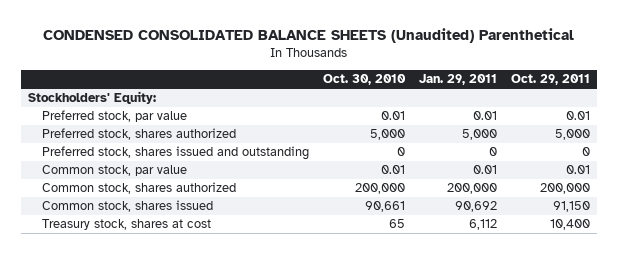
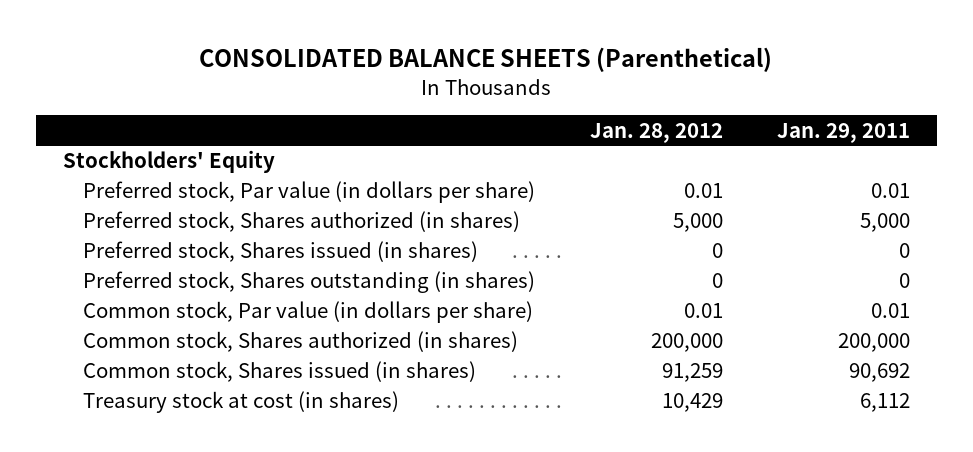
- CONDENSED CONSOLIDATED BALANCE SHEETS (Unaudited) Parenthetical
+ CONSOLIDATED BALANCE SHEETS (Parenthetical)
- | Oct. 30, 2010 | Jan. 29, 2011 | Oct. 29, 2011
+ | Jan. 28, 2012 | Jan. 29, 2011
- Stockholders' Equity:
- Preferred stock, par value | 0.01 | 0.01 | 0.01
- Preferred stock, shares authorized | 5,000 | 5,000 | 5,000
- Preferred stock, shares issued and outstanding | 0 | 0 | 0
- Common stock, par value | 0.01 | 0.01 | 0.01
- Common stock, shares authorized | 200,000 | 200,000 | 200,000
- Common stock, shares issued | 90,661 | 90,692 | 91,150
- Treasury stock, shares at cost | 65 | 6,112 | 10,400
+ Stockholders' Equity
+ Preferred stock, Par value (in dollars per share) | 0.01 | 0.01
+ Preferred stock, Shares authorized (in shares) | 5,000 | 5,000
+ Preferred stock, Shares issued (in shares) | 0 | 0
+ Preferred stock, Shares outstanding (in shares) | 0 | 0
+ Common stock, Par value (in dollars per share) | 0.01 | 0.01
+ Common stock, Shares authorized (in shares) | 200,000 | 200,000
+ Common stock, Shares issued (in shares) | 91,259 | 90,692
+ Treasury stock at cost (in shares) | 10,429 | 6,112

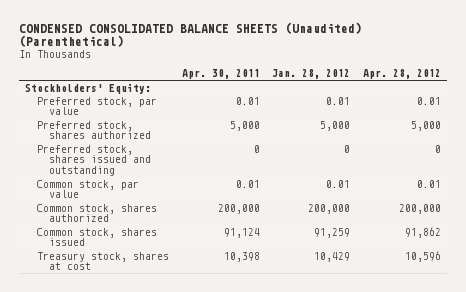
- CONSOLIDATED BALANCE SHEETS (Parenthetical)
+ CONDENSED CONSOLIDATED BALANCE SHEETS (Unaudited) (Parenthetical)
- | Jan. 28, 2012 | Jan. 29, 2011
+ | Apr. 30, 2011 | Jan. 28, 2012 | Apr. 28, 2012
- Stockholders' Equity
- Preferred stock, Par value (in dollars per share) | 0.01 | 0.01
- Preferred stock, Shares authorized (in shares) | 5,000 | 5,000
- Preferred stock, Shares issued (in shares) | 0 | 0
- Preferred stock, Shares outstanding (in shares) | 0 | 0
- Common stock, Par value (in dollars per share) | 0.01 | 0.01
- Common stock, Shares authorized (in shares) | 200,000 | 200,000
- Common stock, Shares issued (in shares) | 91,259 | 90,692
- Treasury stock at cost (in shares) | 10,429 | 6,112
+ Stockholders' Equity:
+ Preferred stock, par value | 0.01 | 0.01 | 0.01
+ Preferred stock, shares authorized | 5,000 | 5,000 | 5,000
+ Preferred stock, shares issued and outstanding | 0 | 0 | 0
+ Common stock, par value | 0.01 | 0.01 | 0.01
+ Common stock, shares authorized | 200,000 | 200,000 | 200,000
+ Common stock, shares issued | 91,124 | 91,259 | 91,862
+ Treasury stock, shares at cost | 10,398 | 10,429 | 10,596

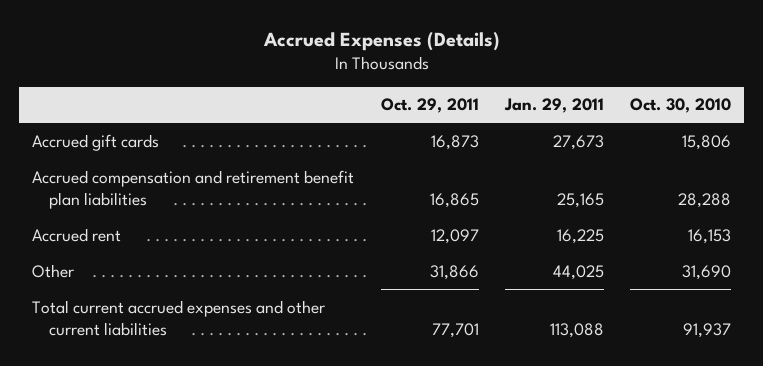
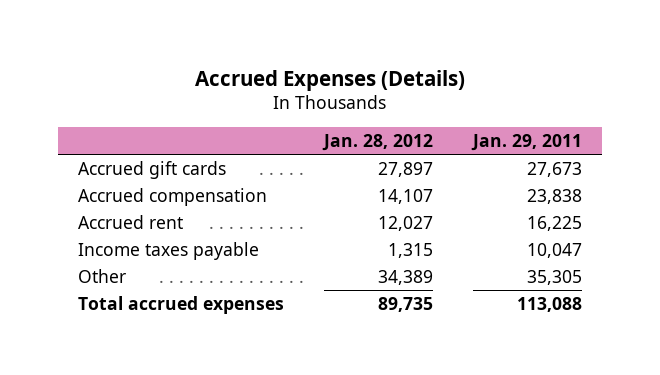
- | Oct. 29, 2011 | Jan. 29, 2011 | Oct. 30, 2010
+ | Jan. 28, 2012 | Jan. 29, 2011
- Accrued compensation and retirement benefit plan liabilities | 16,865 | 25,165 | 28,288
+ Accrued compensation | 14,107 | 23,838
- Other | 31,866 | 44,025 | 31,690
- Total current accrued expenses and other current liabilities | 77,701 | 113,088 | 91,937
+ Income taxes payable | 1,315 | 10,047
+ Other | 34,389 | 35,305
+ Total accrued expenses | 89,735 | 113,088

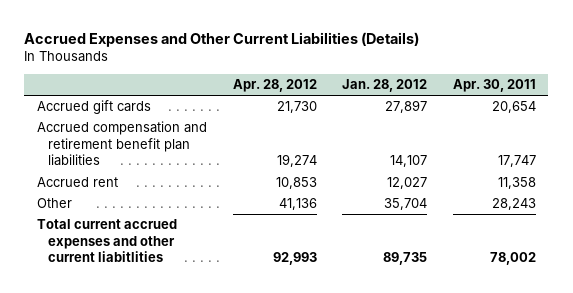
- Accrued Expenses (Details)
+ Accrued Expenses and Other Current Liabilities (Details)
- | Jan. 28, 2012 | Jan. 29, 2011
+ | Apr. 28, 2012 | Jan. 28, 2012 | Apr. 30, 2011
- Accrued compensation | 14,107 | 23,838
+ Accrued compensation and retirement benefit plan liabilities | 19,274 | 14,107 | 17,747
- Income taxes payable | 1,315 | 10,047
- Other | 34,389 | 35,305
- Total accrued expenses | 89,735 | 113,088
+ Other | 41,136 | 35,704 | 28,243
+ Total current accrued expenses and other current liabitlities | 92,993 | 89,735 | 78,002

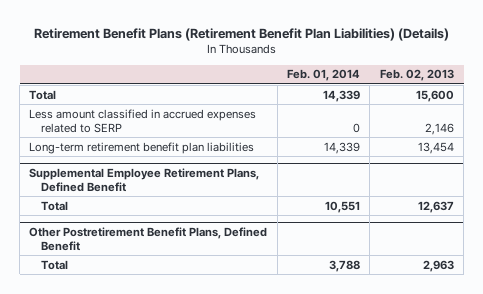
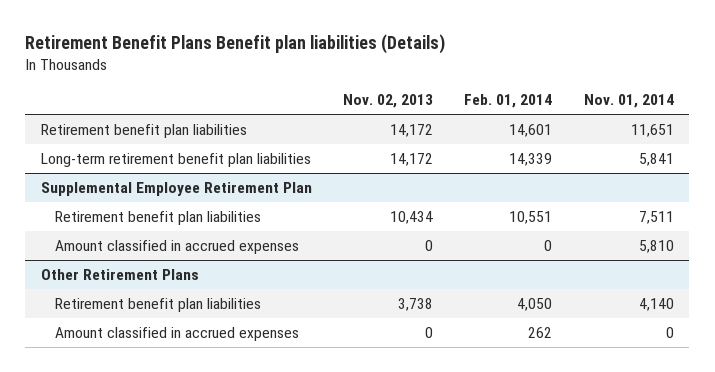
- Retirement Benefit Plans (Retirement Benefit Plan Liabilities) (Details)
+ Retirement Benefit Plans Benefit plan liabilities (Details)
- | Feb. 01, 2014 | Feb. 02, 2013
+ | Nov. 02, 2013 | Feb. 01, 2014 | Nov. 01, 2014
- Total | 14,339 | 15,600
- Less amount classified in accrued expenses related to SERP | 0 | 2,146
+ Retirement benefit plan liabilities | 14,172 | 14,601 | 11,651
- Supplemental Employee Retirement Plans, Defined Benefit
- Total | 10,551 | 12,637
- Other Postretirement Benefit Plans, Defined Benefit
- Total | 3,788 | 2,963
+ Supplemental Employee Retirement Plan
+ Retirement benefit plan liabilities | 10,434 | 10,551 | 7,511
+ Amount classified in accrued expenses | 0 | 0 | 5,810
+ Other Retirement Plans
+ Retirement benefit plan liabilities | 3,738 | 4,050 | 4,140
+ Amount classified in accrued expenses | 0 | 262 | 0

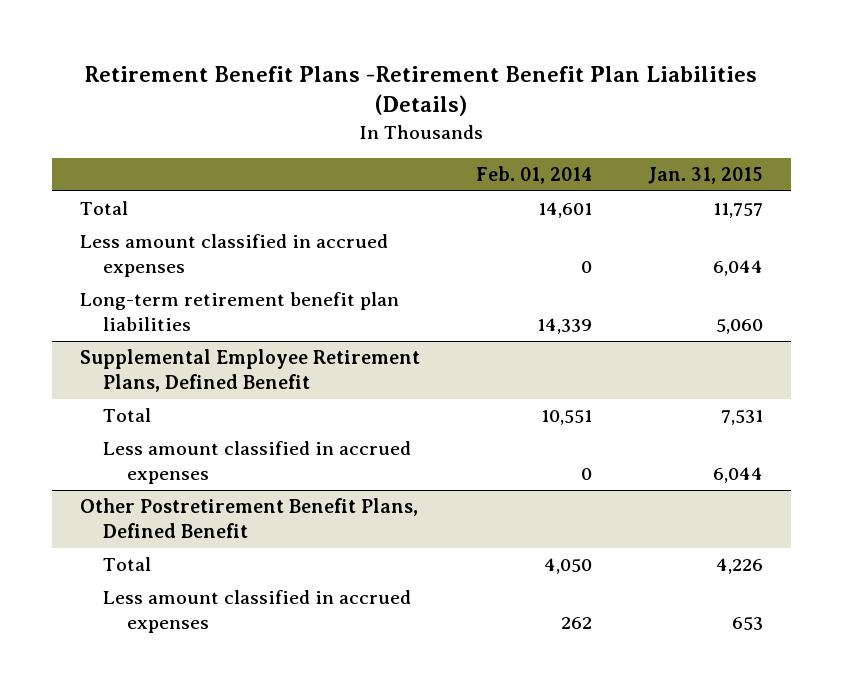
- Retirement Benefit Plans Benefit plan liabilities (Details)
+ Retirement Benefit Plans -Retirement Benefit Plan Liabilities (Details)
- | Nov. 02, 2013 | Feb. 01, 2014 | Nov. 01, 2014
+ | Feb. 01, 2014 | Jan. 31, 2015
- Retirement benefit plan liabilities | 14,172 | 14,601 | 11,651
+ Total | 14,601 | 11,757
+ Less amount classified in accrued expenses | 0 | 6,044
- Supplemental Employee Retirement Plan
- Retirement benefit plan liabilities | 10,434 | 10,551 | 7,511
- Amount classified in accrued expenses | 0 | 0 | 5,810
- Other Retirement Plans
- Retirement benefit plan liabilities | 3,738 | 4,050 | 4,140
- Amount classified in accrued expenses | 0 | 262 | 0
+ Supplemental Employee Retirement Plans, Defined Benefit
+ Total | 10,551 | 7,531
+ Less amount classified in accrued expenses | 0 | 6,044
+ Other Postretirement Benefit Plans, Defined Benefit
+ Total | 4,050 | 4,226
+ Less amount classified in accrued expenses | 262 | 653

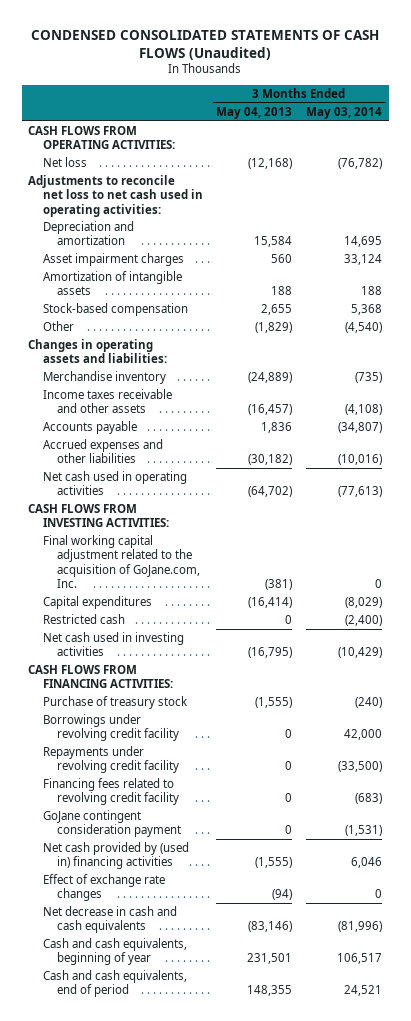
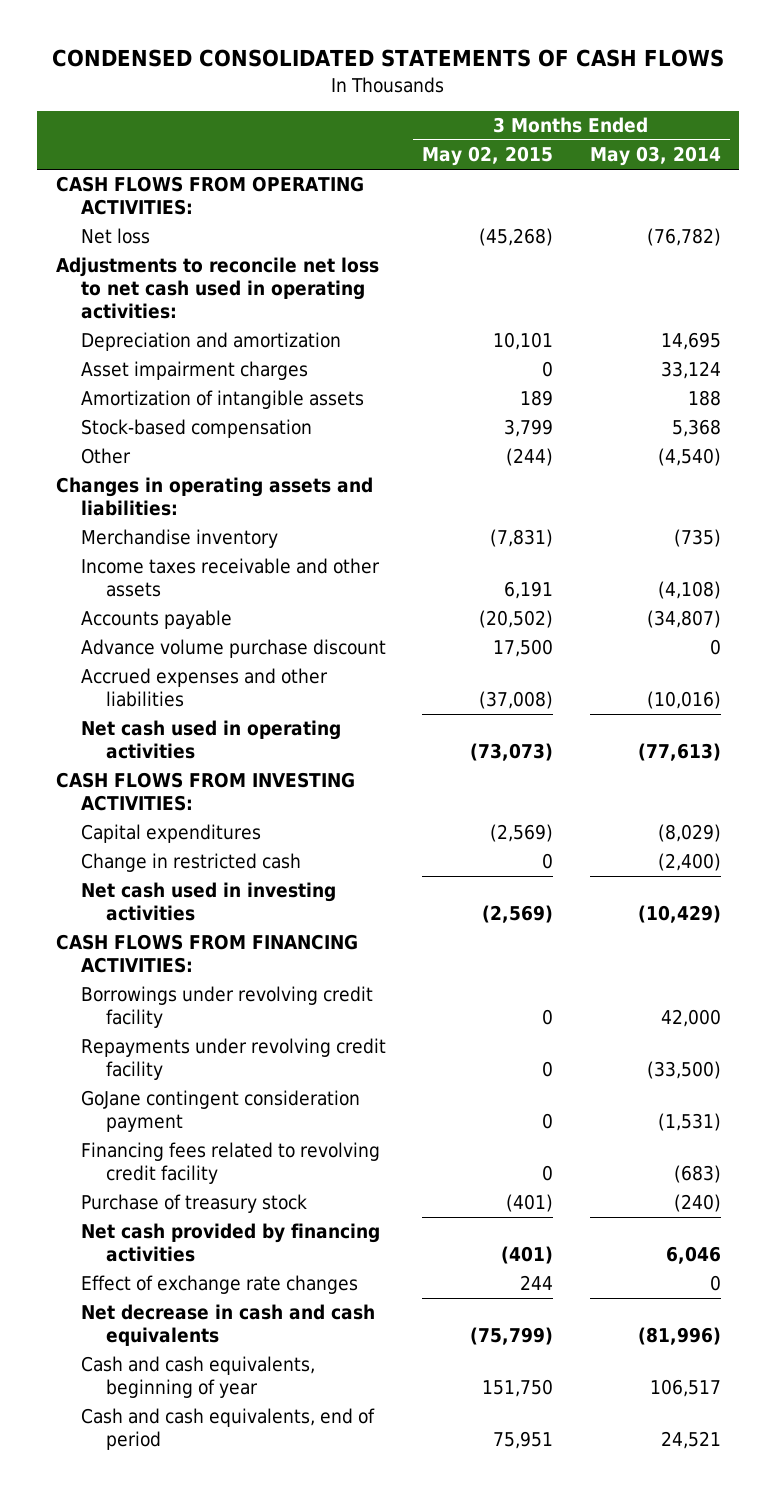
- CONDENSED CONSOLIDATED STATEMENTS OF CASH FLOWS (Unaudited)
+ CONDENSED CONSOLIDATED STATEMENTS OF CASH FLOWS
- | 3 Months Ended May 04, 2013 | 3 Months Ended May 03, 2014
+ | 3 Months Ended May 02, 2015 | 3 Months Ended May 03, 2014
+ Advance volume purchase discount | 17,500 | 0
- Final working capital adjustment related to the acquisition of GoJane.com, Inc. | (381) | 0
- Restricted cash | 0 | (2,400)
+ Change in restricted cash | 0 | (2,400)
- Net cash provided by (used in) financing activities | (1,555) | 6,046
moved down: Financing fees related to revolving credit facility | 0 | (683)
moved down: Purchase of treasury stock | (401) | (240)
+ Net cash provided by financing activities | (401) | 6,046

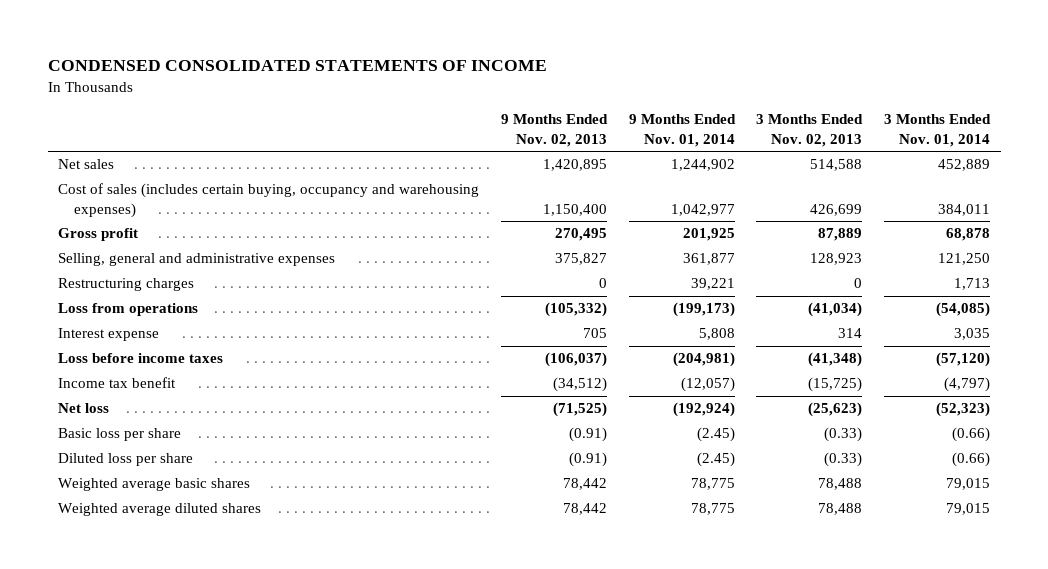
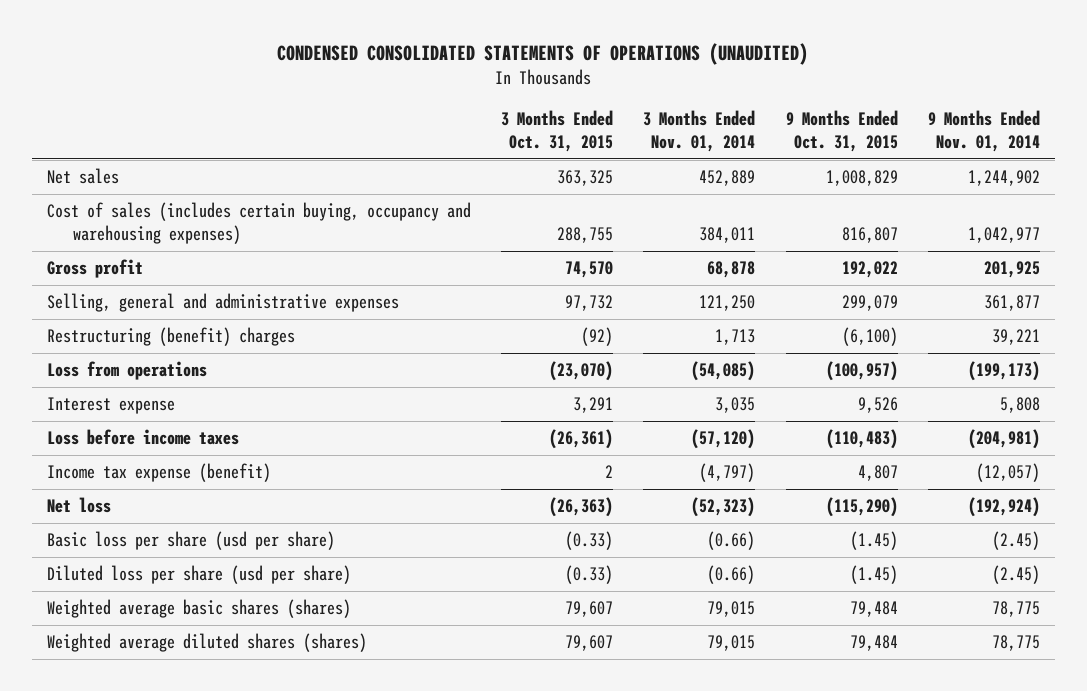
- CONDENSED CONSOLIDATED STATEMENTS OF INCOME
+ CONDENSED CONSOLIDATED STATEMENTS OF OPERATIONS (UNAUDITED)
- | 9 Months Ended Nov. 02, 2013 | 9 Months Ended Nov. 01, 2014 | 3 Months Ended Nov. 02, 2013 | 3 Months Ended Nov. 01, 2014
+ | 3 Months Ended Oct. 31, 2015 | 3 Months Ended Nov. 01, 2014 | 9 Months Ended Oct. 31, 2015 | 9 Months Ended Nov. 01, 2014
- Restructuring charges | 0 | 39,221 | 0 | 1,713
+ Restructuring (benefit) charges | (92) | 1,713 | (6,100) | 39,221
- Income tax benefit | (34,512) | (12,057) | (15,725) | (4,797)
+ Income tax expense (benefit) | 2 | (4,797) | 4,807 | (12,057)
- Basic loss per share | (0.91) | (2.45) | (0.33) | (0.66)
- Diluted loss per share | (0.91) | (2.45) | (0.33) | (0.66)
- Weighted average basic shares | 78,442 | 78,775 | 78,488 | 79,015
- Weighted average diluted shares | 78,442 | 78,775 | 78,488 | 79,015
+ Basic loss per share (usd per share) | (0.33) | (0.66) | (1.45) | (2.45)
+ Diluted loss per share (usd per share) | (0.33) | (0.66) | (1.45) | (2.45)
+ Weighted average basic shares (shares) | 79,607 | 79,015 | 79,484 | 78,775
+ Weighted average diluted shares (shares) | 79,607 | 79,015 | 79,484 | 78,775

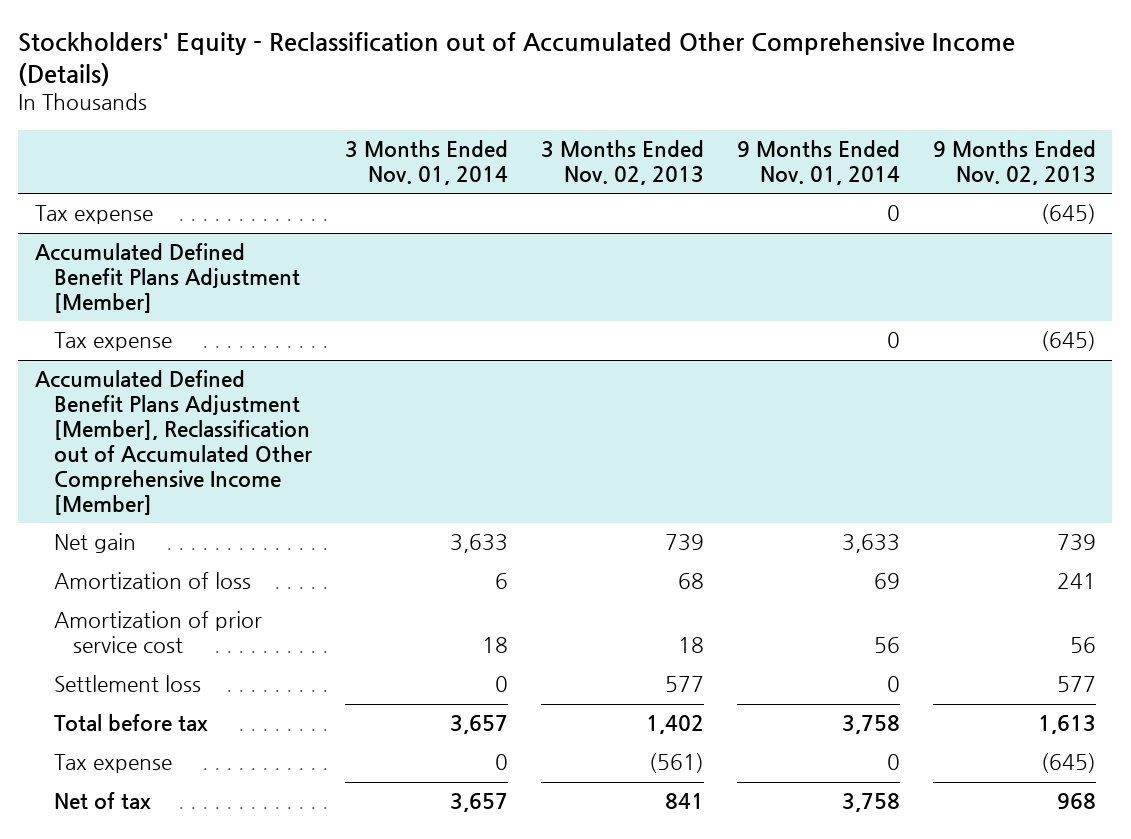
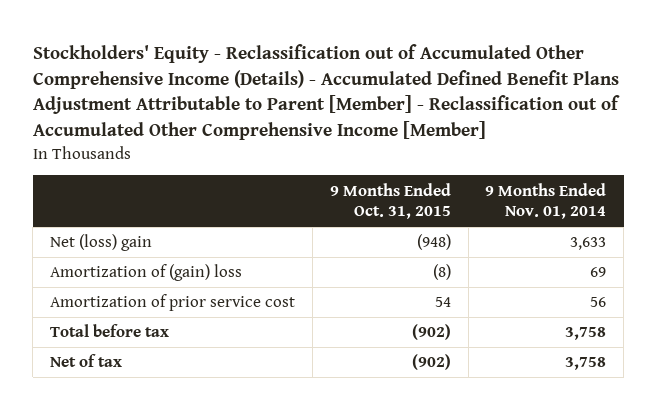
- Stockholders' Equity - Reclassification out of Accumulated Other Comprehensive Income (Details)
+ Stockholders' Equity - Reclassification out of Accumulated Other Comprehensive Income (Details) - Accumulated Defined Benefit Plans Adjustment Attributable to Parent [Member] - Reclassification out of Accumulated Other Comprehensive Income [Member]
- | 3 Months Ended Nov. 01, 2014 | 3 Months Ended Nov. 02, 2013 | 9 Months Ended Nov. 01, 2014 | 9 Months Ended Nov. 02, 2013
+ | 9 Months Ended Oct. 31, 2015 | 9 Months Ended Nov. 01, 2014
- Tax expense | | | 0 | (645)
- Accumulated Defined Benefit Plans Adjustment [Member]
- Tax expense | | | 0 | (645)
- Accumulated Defined Benefit Plans Adjustment [Member], Reclassification out of Accumulated Other Comprehensive Income [Member]
- Net gain | 3,633 | 739 | 3,633 | 739
- Amortization of loss | 6 | 68 | 69 | 241
+ Net (loss) gain | (948) | 3,633
+ Amortization of (gain) loss | (8) | 69
- Settlement loss | 0 | 577 | 0 | 577
- Tax expense | 0 | (561) | 0 | (645)

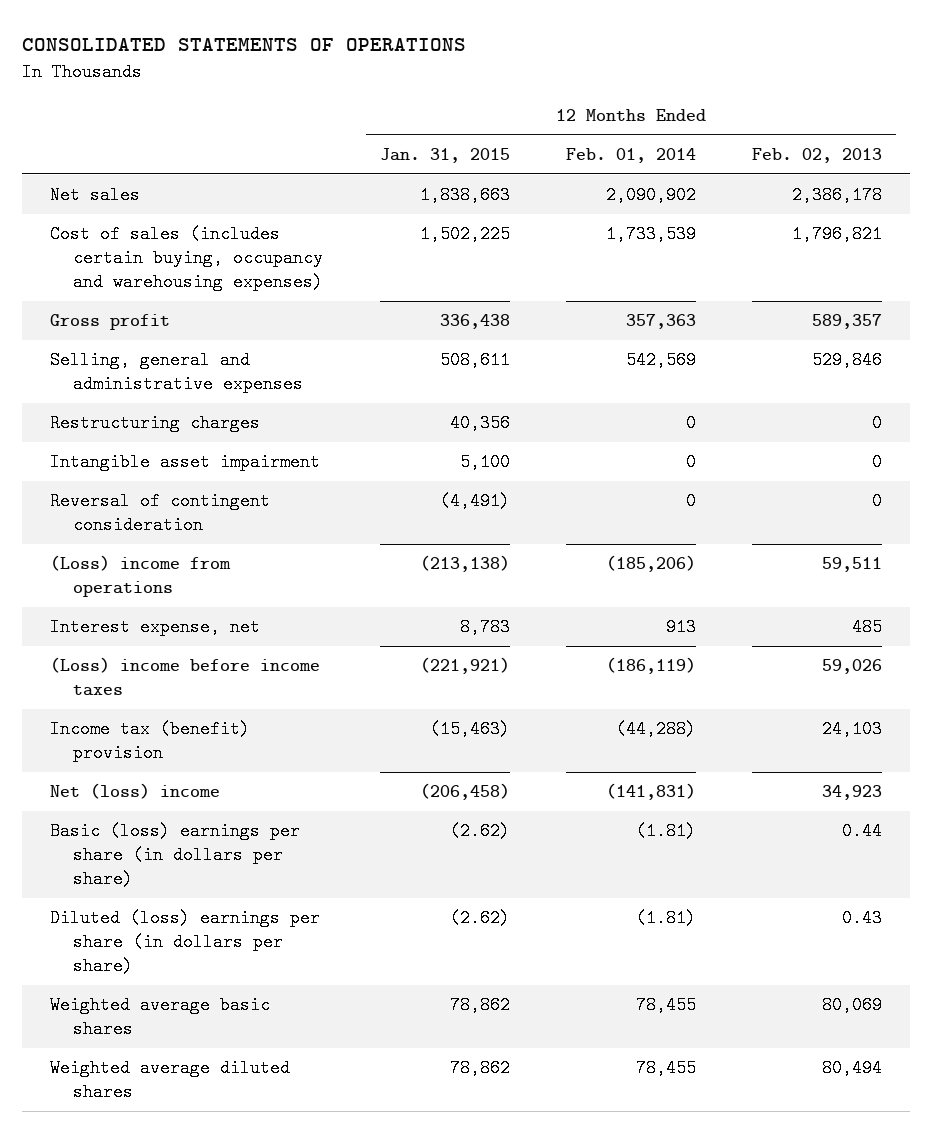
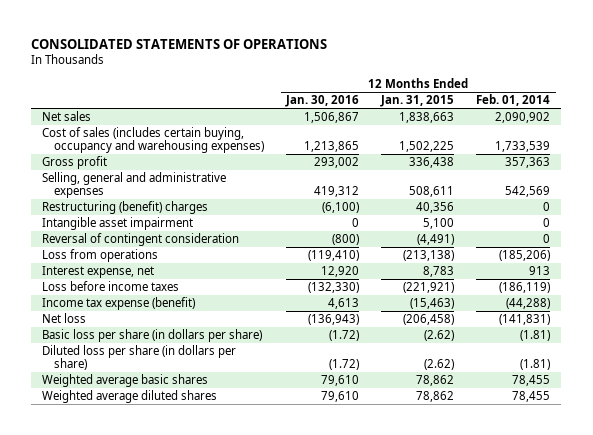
- | 12 Months Ended Jan. 31, 2015 | 12 Months Ended Feb. 01, 2014 | 12 Months Ended Feb. 02, 2013
+ | 12 Months Ended Jan. 30, 2016 | 12 Months Ended Jan. 31, 2015 | 12 Months Ended Feb. 01, 2014
- Restructuring charges | 40,356 | 0 | 0
+ Restructuring (benefit) charges | (6,100) | 40,356 | 0
- (Loss) income from operations | (213,138) | (185,206) | 59,511
+ Loss from operations | (119,410) | (213,138) | (185,206)
- (Loss) income before income taxes | (221,921) | (186,119) | 59,026
- Income tax (benefit) provision | (15,463) | (44,288) | 24,103
- Net (loss) income | (206,458) | (141,831) | 34,923
- Basic (loss) earnings per share (in dollars per share) | (2.62) | (1.81) | 0.44
- Diluted (loss) earnings per share (in dollars per share) | (2.62) | (1.81) | 0.43
+ Loss before income taxes | (132,330) | (221,921) | (186,119)
+ Income tax expense (benefit) | 4,613 | (15,463) | (44,288)
+ Net loss | (136,943) | (206,458) | (141,831)
+ Basic loss per share (in dollars per share) | (1.72) | (2.62) | (1.81)
+ Diluted loss per share (in dollars per share) | (1.72) | (2.62) | (1.81)

